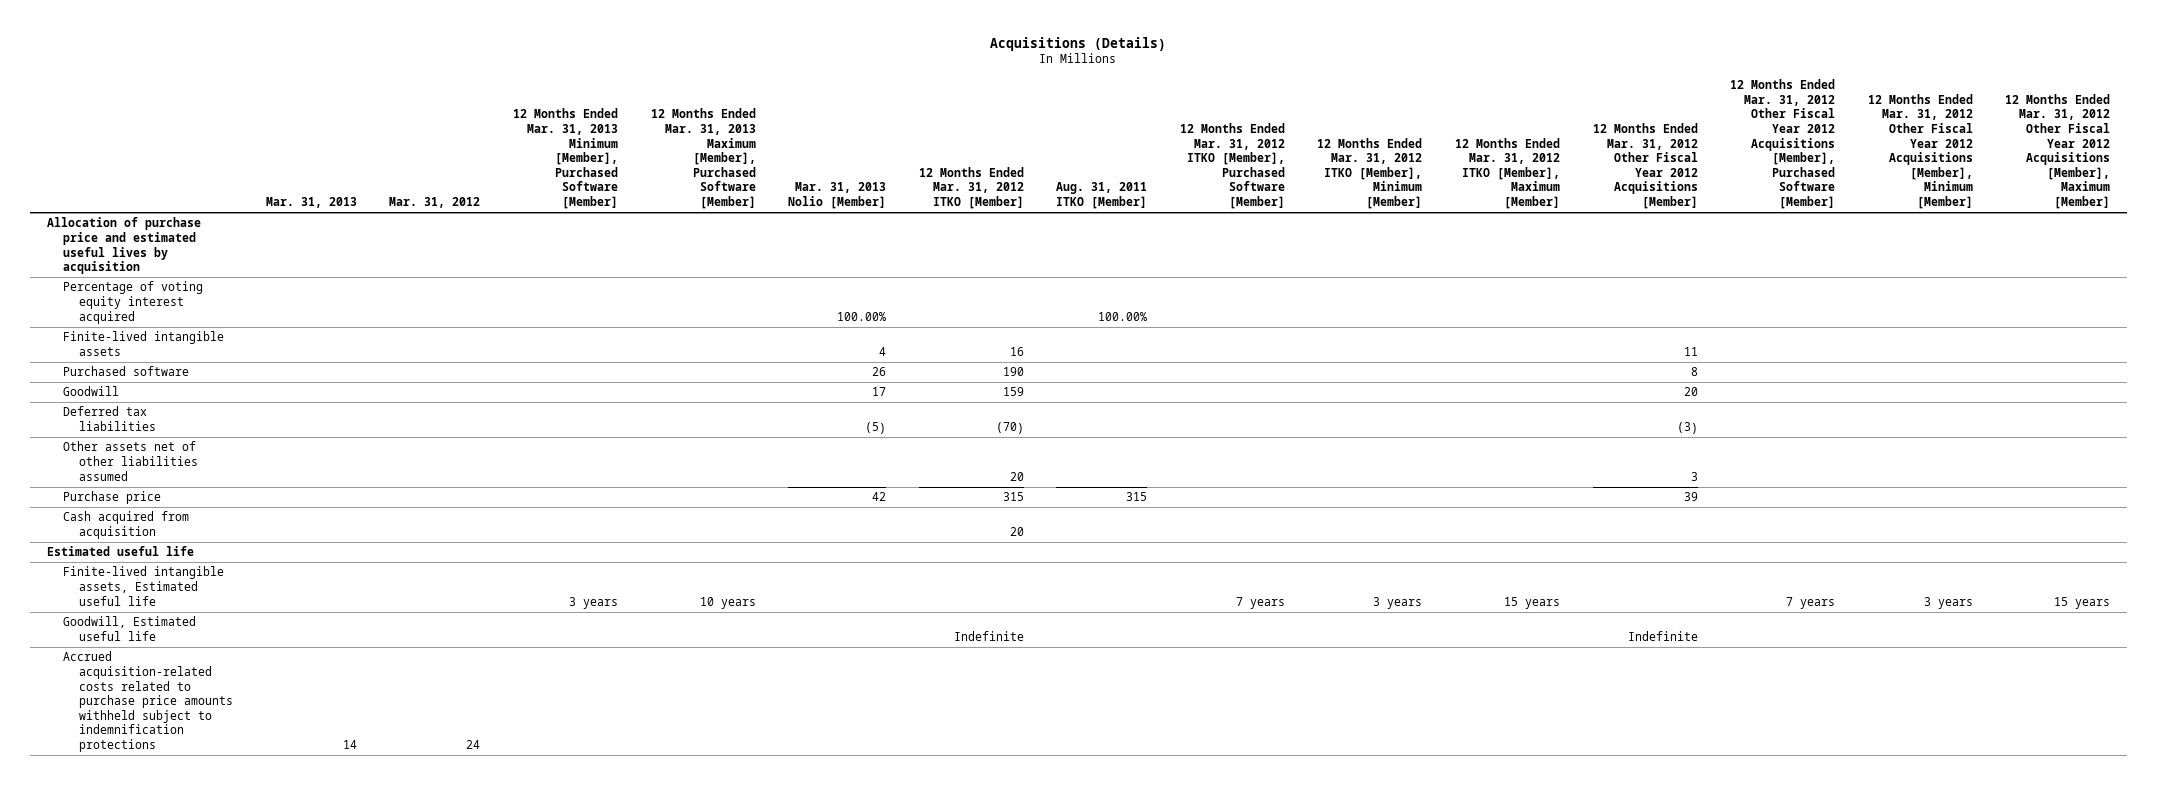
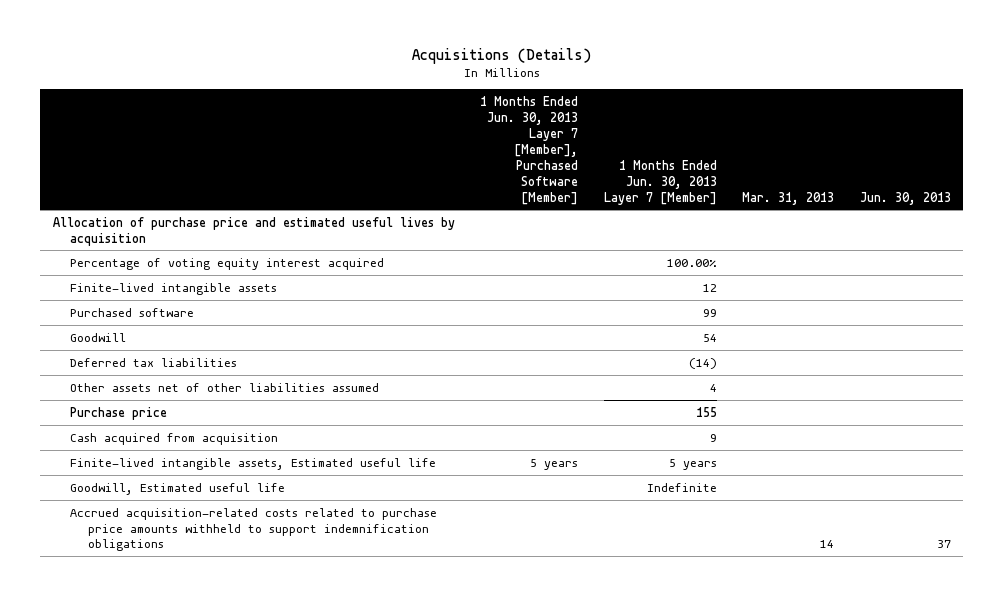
- | Mar. 31, 2013 | Mar. 31, 2012 | 12 Months Ended Mar. 31, 2013 Minimum [Member], Purchased Software [Member] | 12 Months Ended Mar. 31, 2013 Maximum [Member], Purchased Software [Member] | Mar. 31, 2013 Nolio [Member] | 12 Months Ended Mar. 31, 2012 ITKO [Member] | Aug. 31, 2011 ITKO [Member] | 12 Months Ended Mar. 31, 2012 ITKO [Member], Purchased Software [Member] | 12 Months Ended Mar. 31, 2012 ITKO [Member], Minimum [Member] | 12 Months Ended Mar. 31, 2012 ITKO [Member], Maximum [Member] | 12 Months Ended Mar. 31, 2012 Other Fiscal Year 2012 Acquisitions [Member] | 12 Months Ended Mar. 31, 2012 Other Fiscal Year 2012 Acquisitions [Member], Purchased Software [Member] | 12 Months Ended Mar. 31, 2012 Other Fiscal Year 2012 Acquisitions [Member], Minimum [Member] | 12 Months Ended Mar. 31, 2012 Other Fiscal Year 2012 Acquisitions [Member], Maximum [Member]
+ | 1 Months Ended Jun. 30, 2013 Layer 7 [Member], Purchased Software [Member] | 1 Months Ended Jun. 30, 2013 Layer 7 [Member] | Mar. 31, 2013 | Jun. 30, 2013
- Estimated useful life
- Accrued acquisition-related costs related to purchase price amounts withheld subject to indemnification protections | 14 | 24 | | | | | | | | | | | |
+ Accrued acquisition-related costs related to purchase price amounts withheld to support indemnification obligations | | | 14 | 37

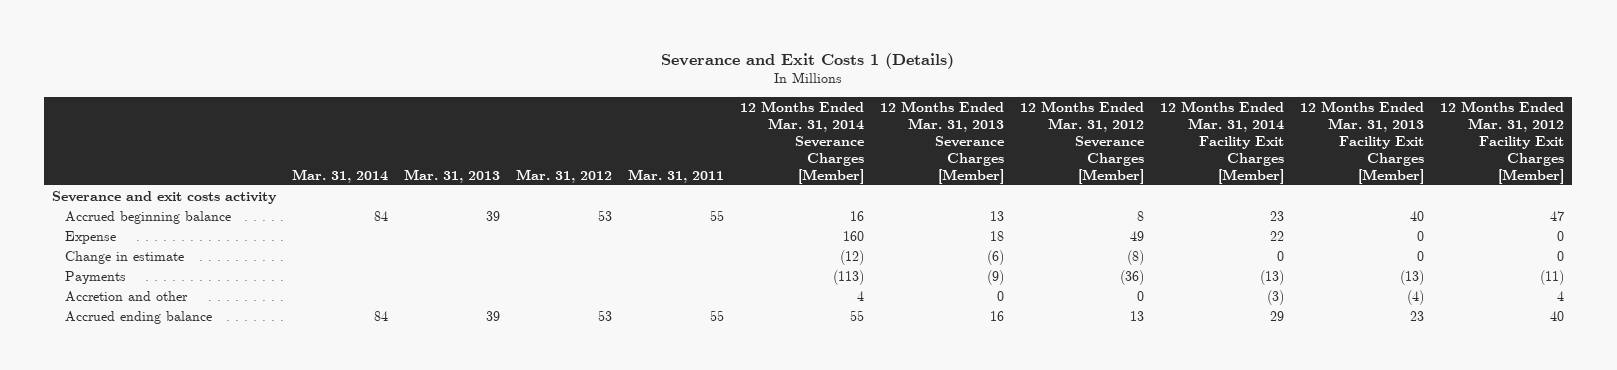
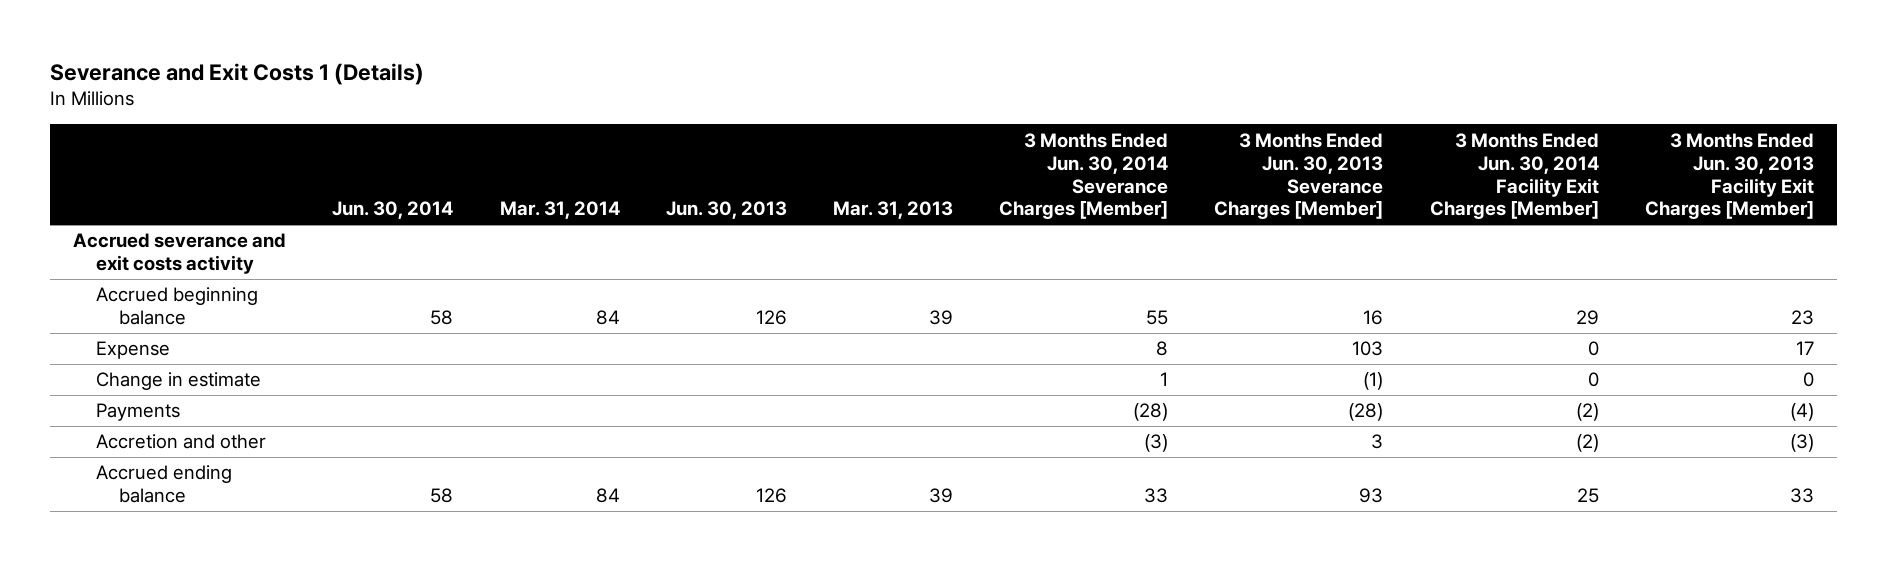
- | Mar. 31, 2014 | Mar. 31, 2013 | Mar. 31, 2012 | Mar. 31, 2011 | 12 Months Ended Mar. 31, 2014 Severance Charges [Member] | 12 Months Ended Mar. 31, 2013 Severance Charges [Member] | 12 Months Ended Mar. 31, 2012 Severance Charges [Member] | 12 Months Ended Mar. 31, 2014 Facility Exit Charges [Member] | 12 Months Ended Mar. 31, 2013 Facility Exit Charges [Member] | 12 Months Ended Mar. 31, 2012 Facility Exit Charges [Member]
+ | Jun. 30, 2014 | Mar. 31, 2014 | Jun. 30, 2013 | Mar. 31, 2013 | 3 Months Ended Jun. 30, 2014 Severance Charges [Member] | 3 Months Ended Jun. 30, 2013 Severance Charges [Member] | 3 Months Ended Jun. 30, 2014 Facility Exit Charges [Member] | 3 Months Ended Jun. 30, 2013 Facility Exit Charges [Member]
- Severance and exit costs activity
+ Accrued severance and exit costs activity

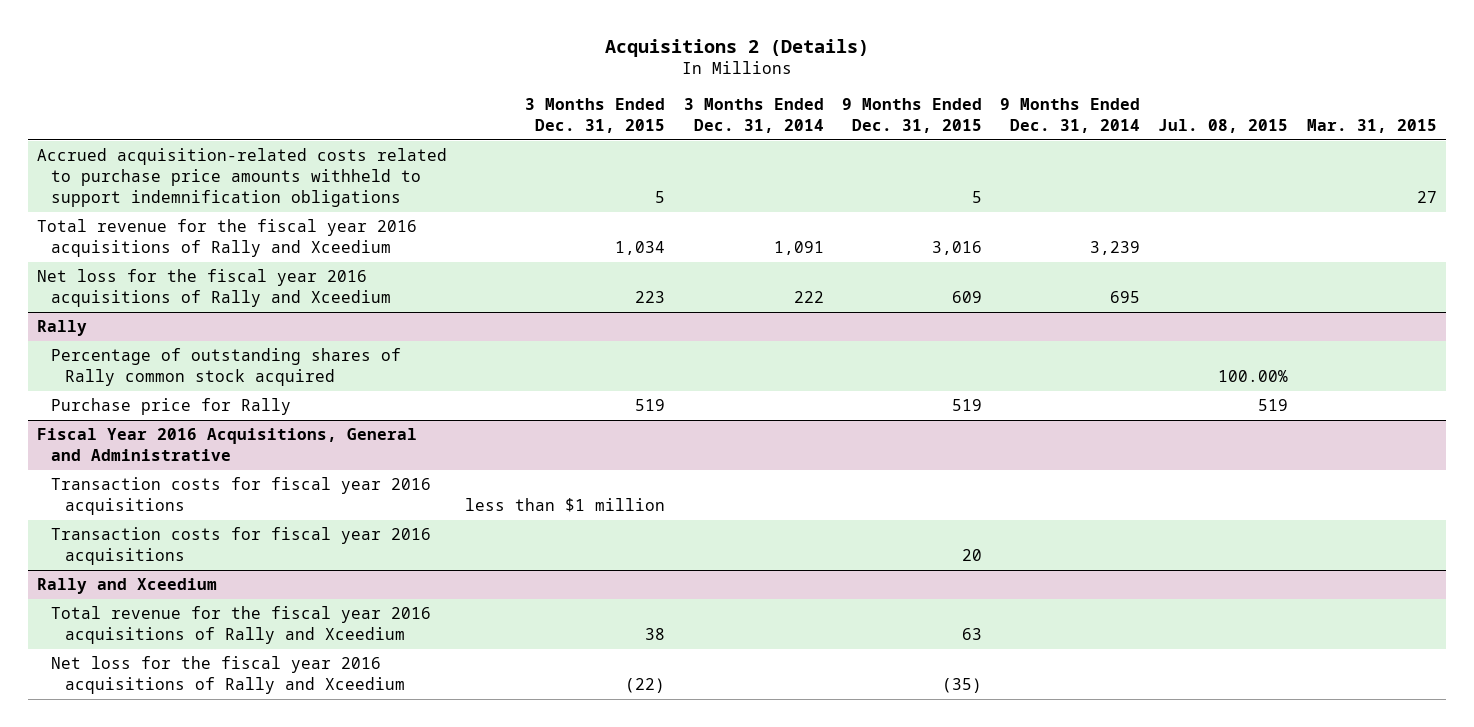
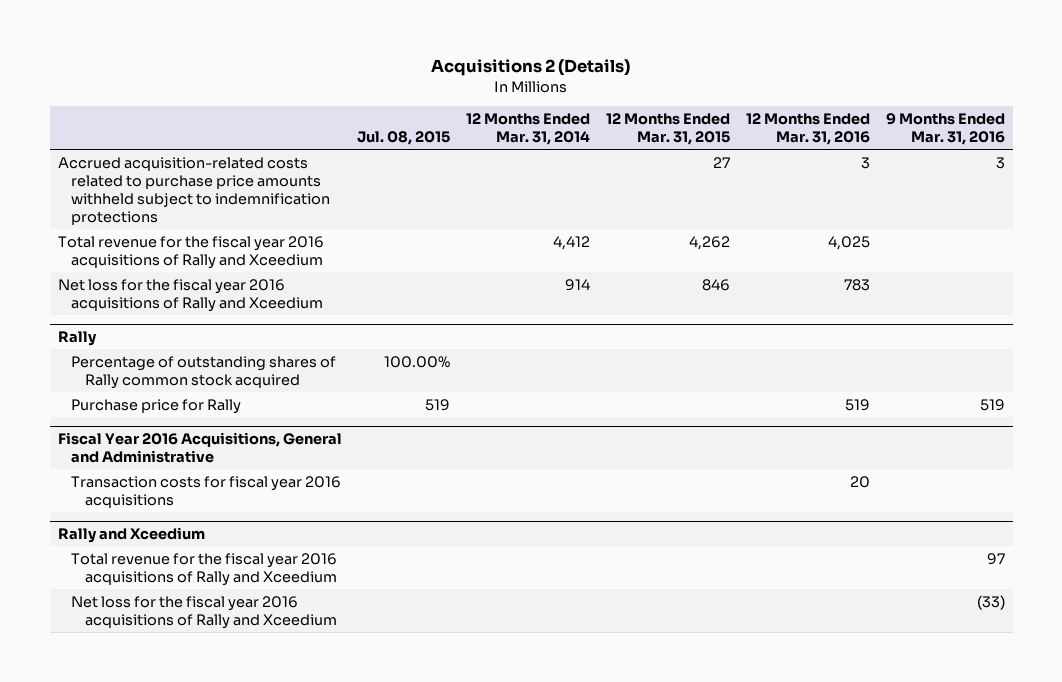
- | 3 Months Ended Dec. 31, 2015 | 3 Months Ended Dec. 31, 2014 | 9 Months Ended Dec. 31, 2015 | 9 Months Ended Dec. 31, 2014 | Jul. 08, 2015 | Mar. 31, 2015
+ | Jul. 08, 2015 | 12 Months Ended Mar. 31, 2014 | 12 Months Ended Mar. 31, 2015 | 12 Months Ended Mar. 31, 2016 | 9 Months Ended Mar. 31, 2016
- Accrued acquisition-related costs related to purchase price amounts withheld to support indemnification obligations | 5 | | 5 | | | 27
+ Accrued acquisition-related costs related to purchase price amounts withheld subject to indemnification protections | | | 27 | 3 | 3
@ Fiscal Year 2016 Acquisitions, General and Administrative
- Transaction costs for fiscal year 2016 acquisitions | | | 20 | | |

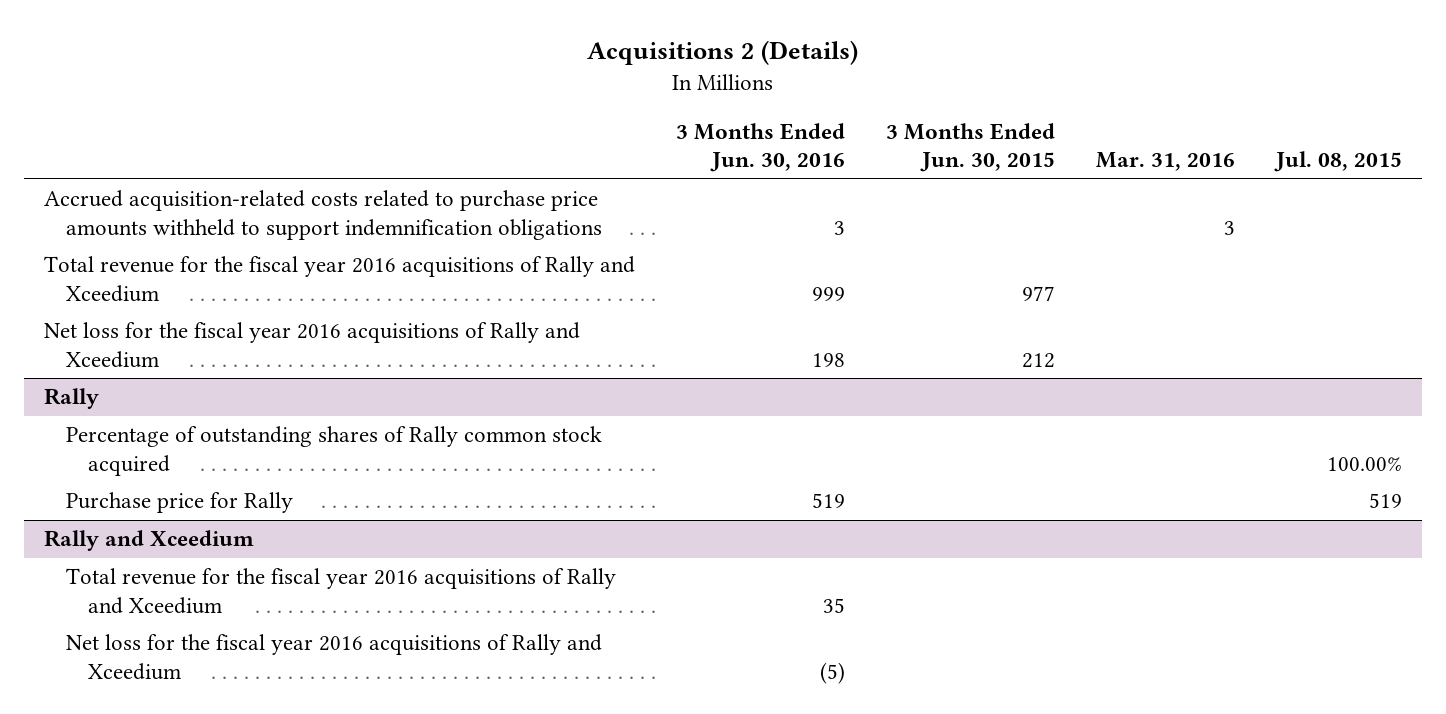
- | Jul. 08, 2015 | 12 Months Ended Mar. 31, 2014 | 12 Months Ended Mar. 31, 2015 | 12 Months Ended Mar. 31, 2016 | 9 Months Ended Mar. 31, 2016
+ | 3 Months Ended Jun. 30, 2016 | 3 Months Ended Jun. 30, 2015 | Mar. 31, 2016 | Jul. 08, 2015
- Accrued acquisition-related costs related to purchase price amounts withheld subject to indemnification protections | | | 27 | 3 | 3
+ Accrued acquisition-related costs related to purchase price amounts withheld to support indemnification obligations | 3 | | 3 |
- Fiscal Year 2016 Acquisitions, General and Administrative
- Transaction costs for fiscal year 2016 acquisitions | | | | 20 |

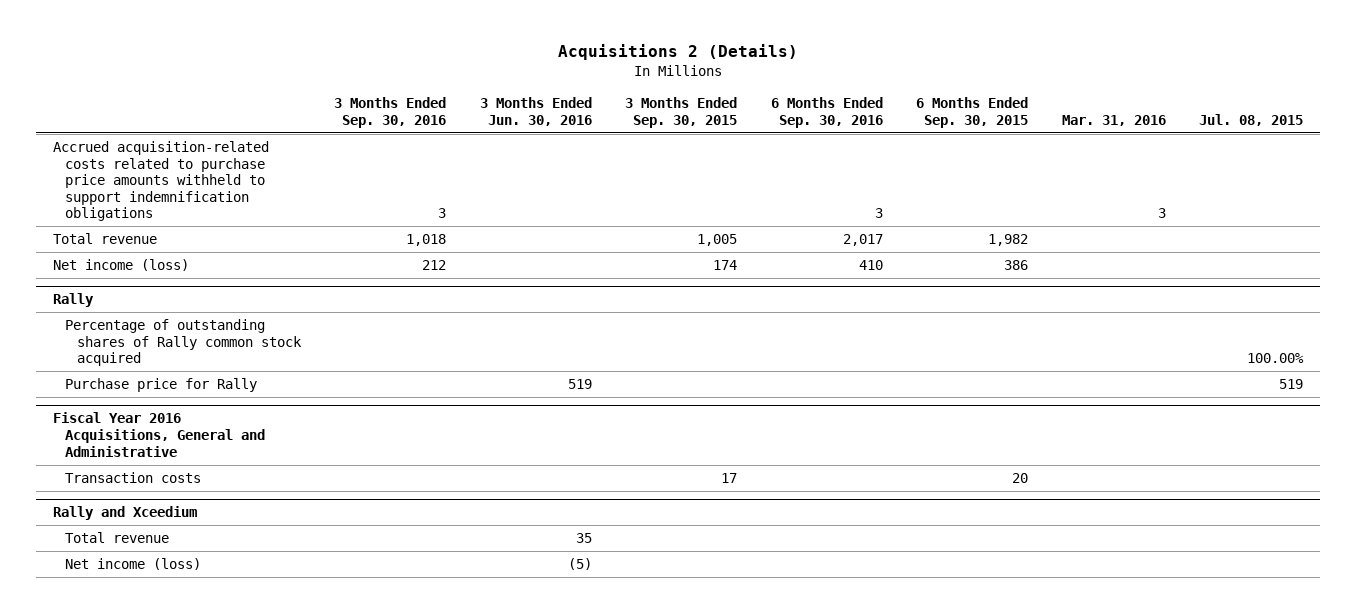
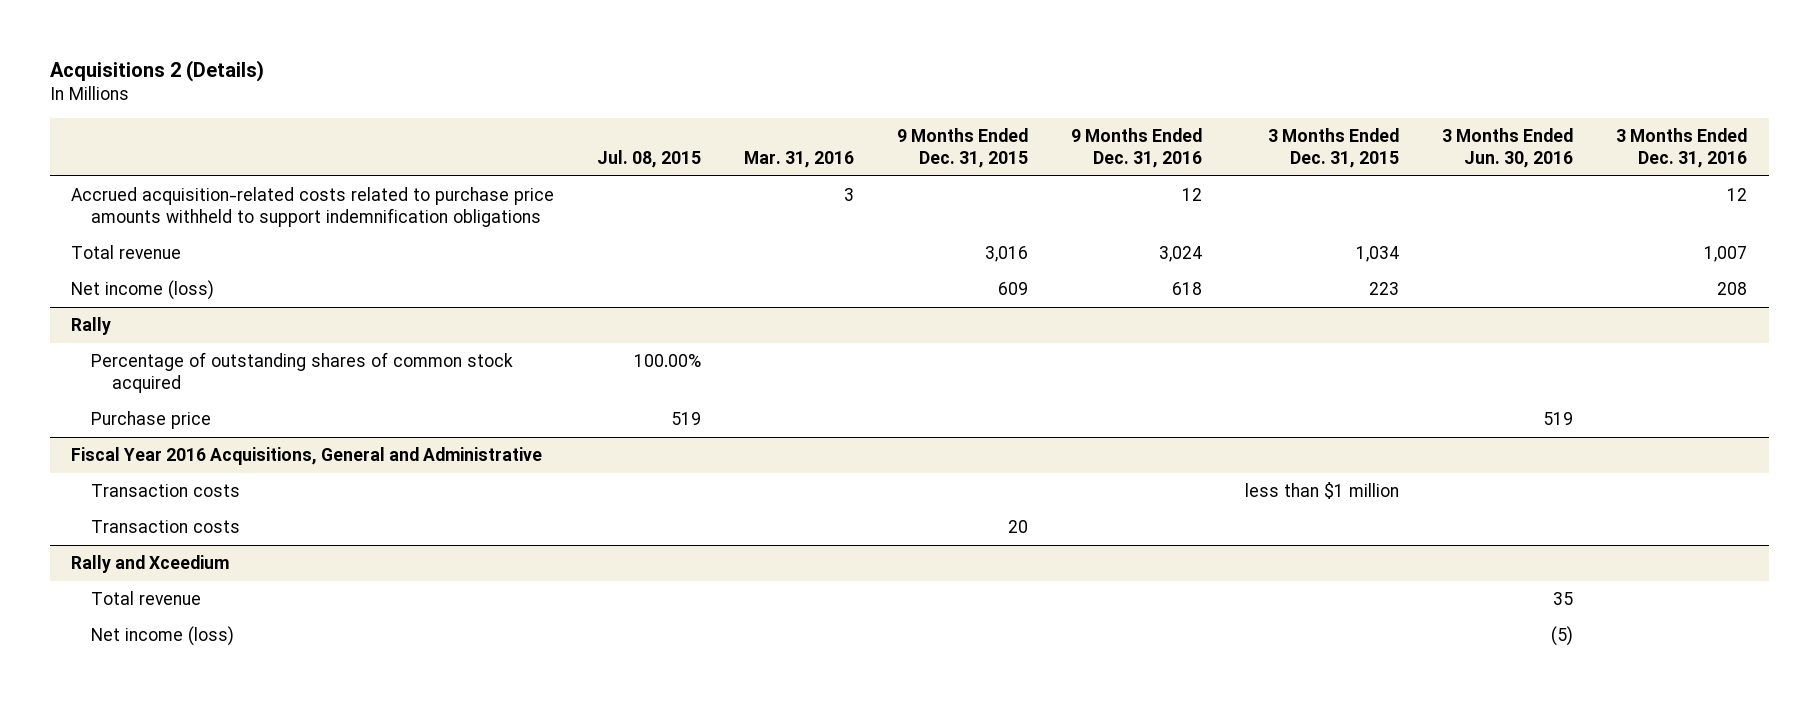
- | 3 Months Ended Sep. 30, 2016 | 3 Months Ended Jun. 30, 2016 | 3 Months Ended Sep. 30, 2015 | 6 Months Ended Sep. 30, 2016 | 6 Months Ended Sep. 30, 2015 | Mar. 31, 2016 | Jul. 08, 2015
+ | Jul. 08, 2015 | Mar. 31, 2016 | 9 Months Ended Dec. 31, 2015 | 9 Months Ended Dec. 31, 2016 | 3 Months Ended Dec. 31, 2015 | 3 Months Ended Jun. 30, 2016 | 3 Months Ended Dec. 31, 2016
@ Rally
- Percentage of outstanding shares of Rally common stock acquired | | | | | | | 100.00%
- Purchase price for Rally | | 519 | | | | | 519
+ Percentage of outstanding shares of common stock acquired | 100.00% | | | | | |
+ Purchase price | 519 | | | | | 519 |
@ Fiscal Year 2016 Acquisitions, General and Administrative
+ Transaction costs | | | 20 | | | |

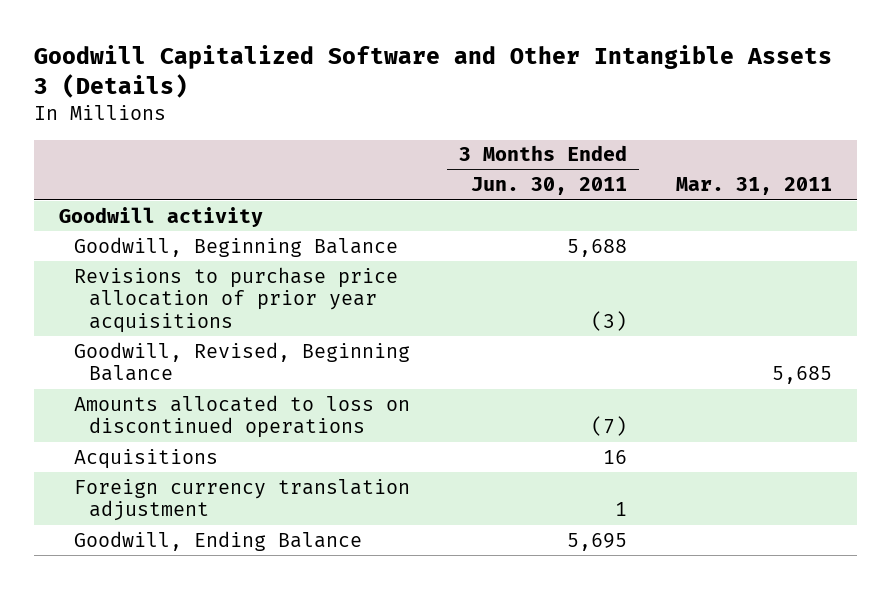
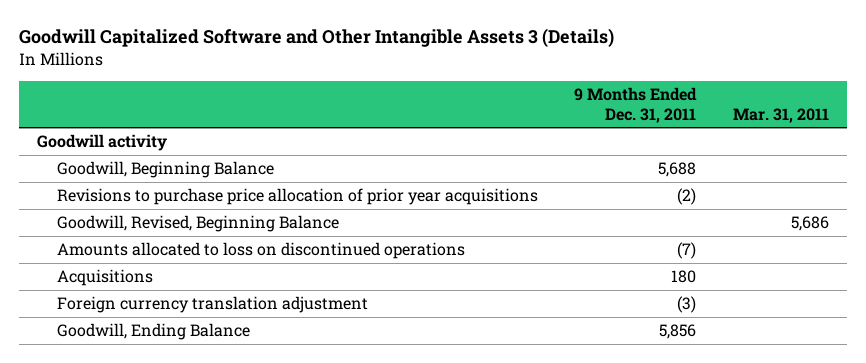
- | 3 Months Ended Jun. 30, 2011 | Mar. 31, 2011
+ | 9 Months Ended Dec. 31, 2011 | Mar. 31, 2011
- Goodwill, Revised, Beginning Balance | | 5,685
+ Goodwill, Revised, Beginning Balance | | 5,686

